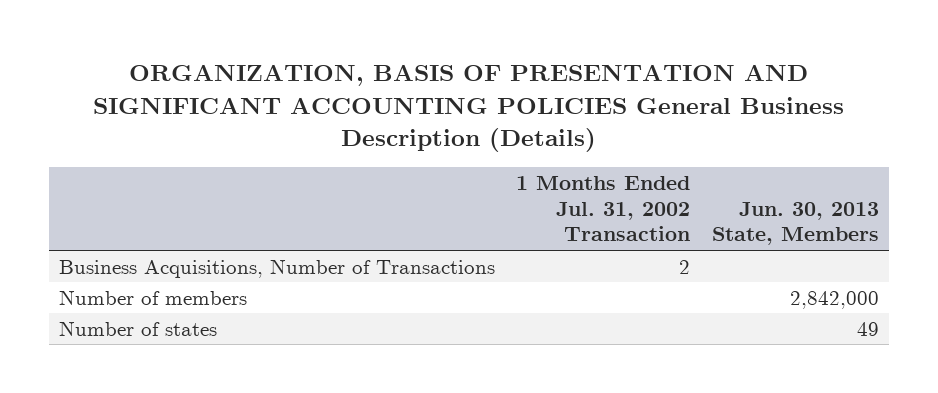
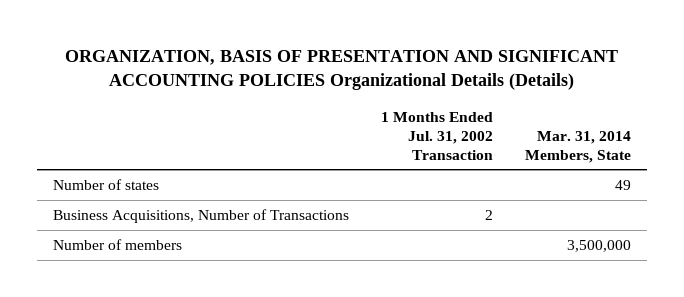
- ORGANIZATION, BASIS OF PRESENTATION AND SIGNIFICANT ACCOUNTING POLICIES General Business Description (Details)
+ ORGANIZATION, BASIS OF PRESENTATION AND SIGNIFICANT ACCOUNTING POLICIES Organizational Details (Details)
- | 1 Months Ended Jul. 31, 2002 Transaction | Jun. 30, 2013 State, Members
+ | 1 Months Ended Jul. 31, 2002 Transaction | Mar. 31, 2014 Members, State
moved up: Number of states | | 49

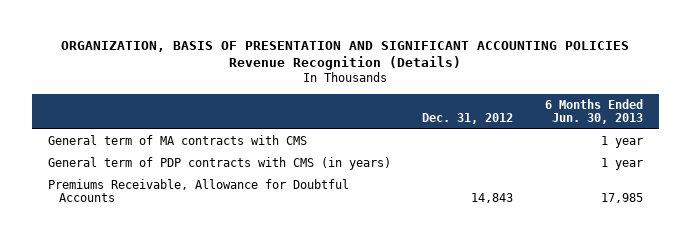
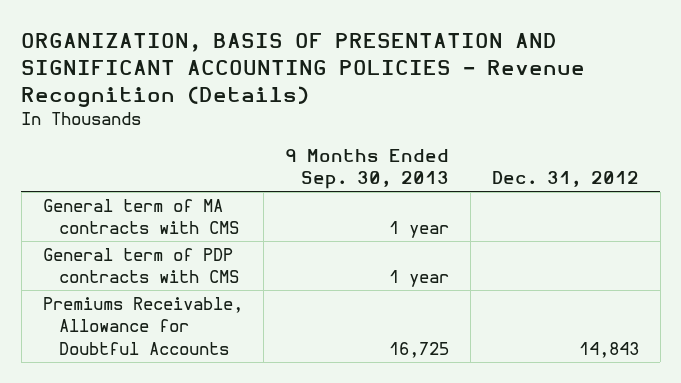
- ORGANIZATION, BASIS OF PRESENTATION AND SIGNIFICANT ACCOUNTING POLICIES Revenue Recognition (Details)
+ ORGANIZATION, BASIS OF PRESENTATION AND SIGNIFICANT ACCOUNTING POLICIES - Revenue Recognition (Details)
- | Dec. 31, 2012 | 6 Months Ended Jun. 30, 2013
+ | 9 Months Ended Sep. 30, 2013 | Dec. 31, 2012
- General term of PDP contracts with CMS (in years) | | 1 year
+ General term of PDP contracts with CMS | 1 year |

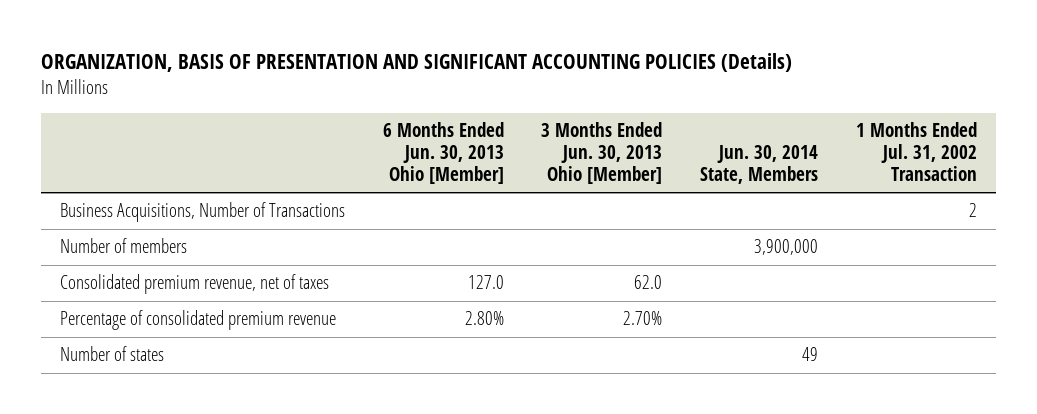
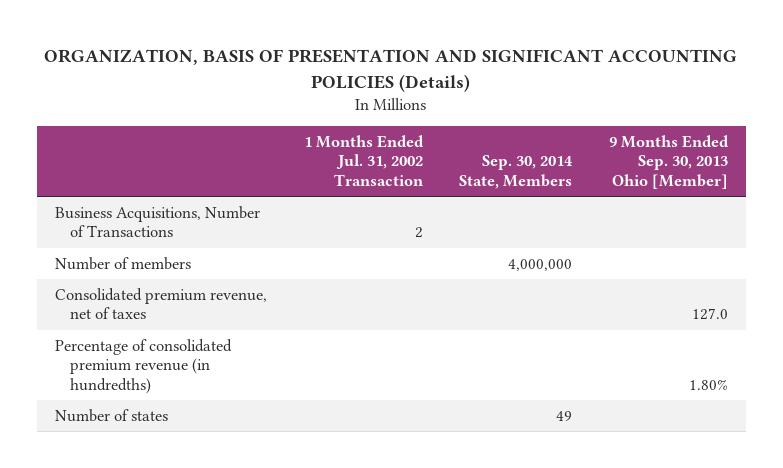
- | 6 Months Ended Jun. 30, 2013 Ohio [Member] | 3 Months Ended Jun. 30, 2013 Ohio [Member] | Jun. 30, 2014 State, Members | 1 Months Ended Jul. 31, 2002 Transaction
+ | 1 Months Ended Jul. 31, 2002 Transaction | Sep. 30, 2014 State, Members | 9 Months Ended Sep. 30, 2013 Ohio [Member]
- Percentage of consolidated premium revenue | 2.80% | 2.70% | |
+ Percentage of consolidated premium revenue (in hundredths) | | | 1.80%

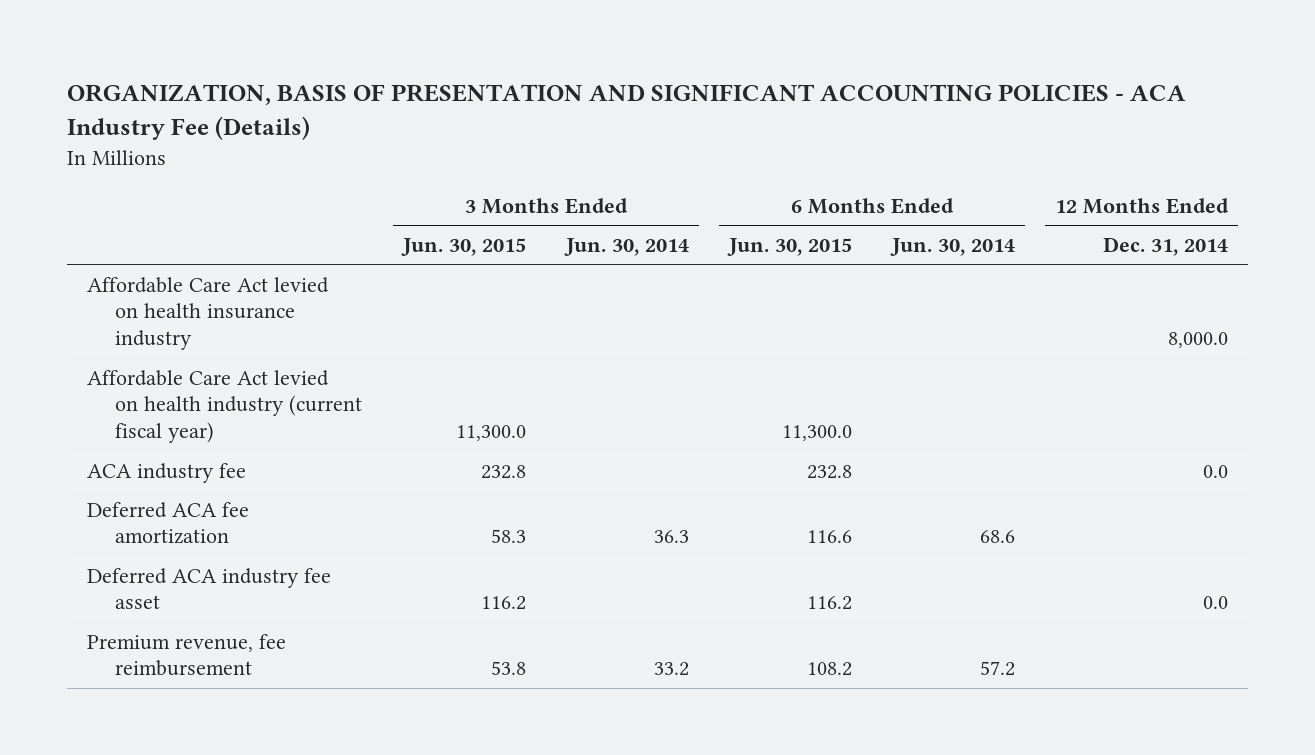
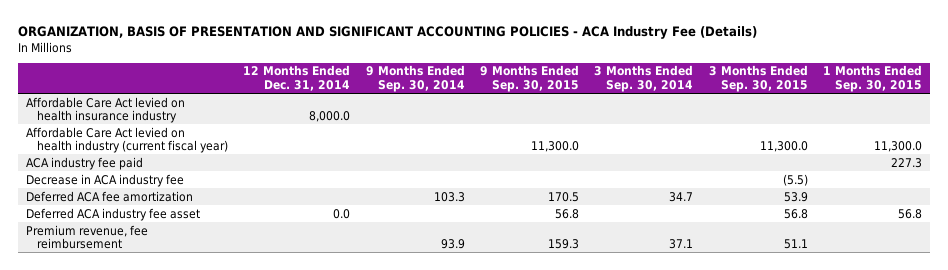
- | 3 Months Ended Jun. 30, 2015 | 3 Months Ended Jun. 30, 2014 | 6 Months Ended Jun. 30, 2015 | 6 Months Ended Jun. 30, 2014 | 12 Months Ended Dec. 31, 2014
+ | 12 Months Ended Dec. 31, 2014 | 9 Months Ended Sep. 30, 2014 | 9 Months Ended Sep. 30, 2015 | 3 Months Ended Sep. 30, 2014 | 3 Months Ended Sep. 30, 2015 | 1 Months Ended Sep. 30, 2015
- ACA industry fee | 232.8 | | 232.8 | | 0.0
+ ACA industry fee paid | | | | | | 227.3
+ Decrease in ACA industry fee | | | | | (5.5) |

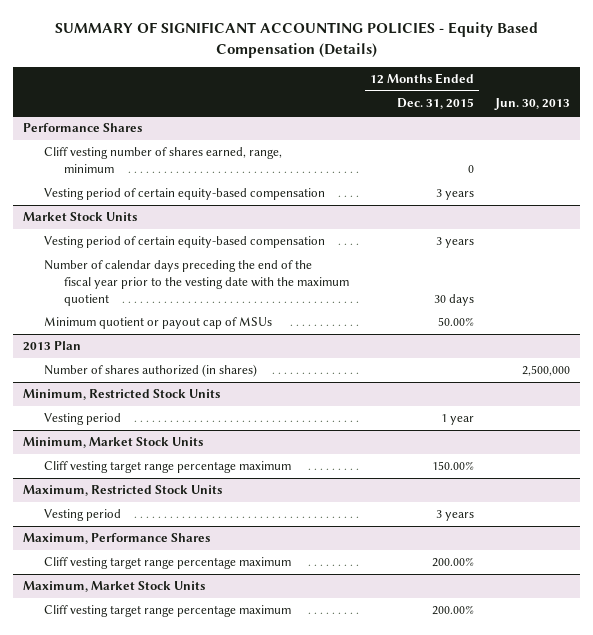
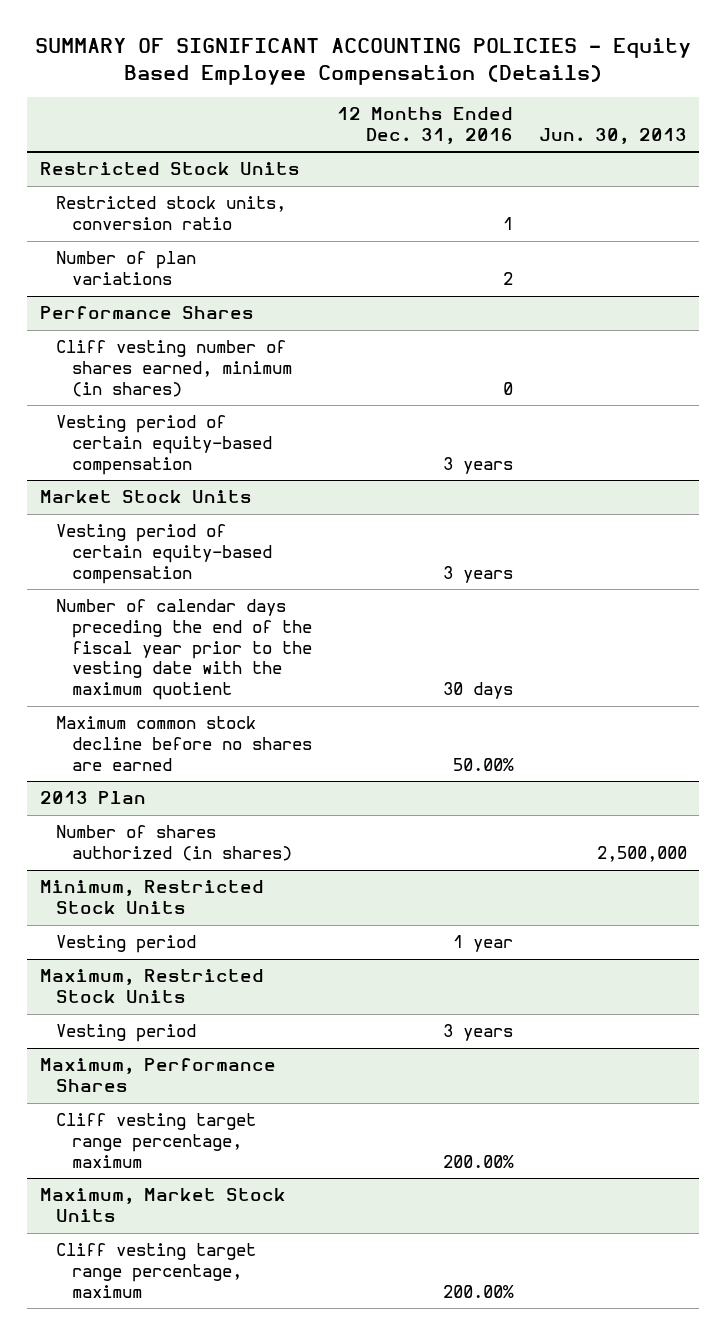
- SUMMARY OF SIGNIFICANT ACCOUNTING POLICIES - Equity Based Compensation (Details)
+ SUMMARY OF SIGNIFICANT ACCOUNTING POLICIES - Equity Based Employee Compensation (Details)
- | 12 Months Ended Dec. 31, 2015 | Jun. 30, 2013
+ | 12 Months Ended Dec. 31, 2016 | Jun. 30, 2013
+ Restricted Stock Units
+ Restricted stock units, conversion ratio | 1 |
+ Number of plan variations | 2 |
@ Performance Shares
- Cliff vesting number of shares earned, range, minimum | 0 |
+ Cliff vesting number of shares earned, minimum (in shares) | 0 |
@ Market Stock Units
- Minimum quotient or payout cap of MSUs | 50.00% |
+ Maximum common stock decline before no shares are earned | 50.00% |
- Minimum, Market Stock Units
- Cliff vesting target range percentage maximum | 150.00% |
@ Maximum, Performance Shares
- Cliff vesting target range percentage maximum | 200.00% |
+ Cliff vesting target range percentage, maximum | 200.00% |
@ Maximum, Market Stock Units
- Cliff vesting target range percentage maximum | 200.00% |
+ Cliff vesting target range percentage, maximum | 200.00% |

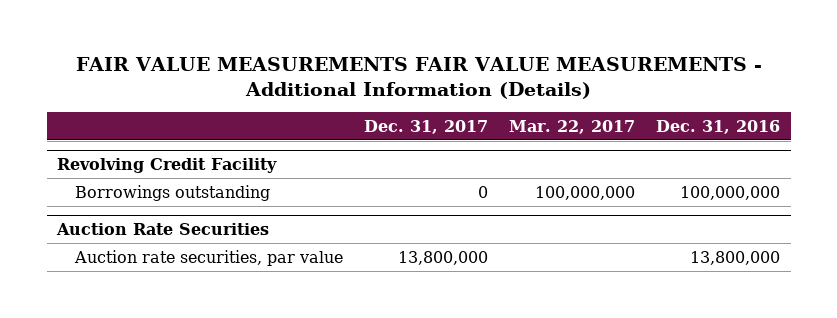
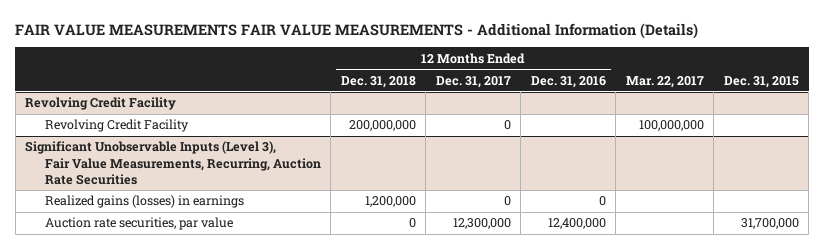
- | Dec. 31, 2017 | Mar. 22, 2017 | Dec. 31, 2016
+ | 12 Months Ended Dec. 31, 2018 | 12 Months Ended Dec. 31, 2017 | 12 Months Ended Dec. 31, 2016 | Mar. 22, 2017 | Dec. 31, 2015
@ Revolving Credit Facility
- Borrowings outstanding | 0 | 100,000,000 | 100,000,000
- Auction Rate Securities
@ Revolving Credit Facility
+ Revolving Credit Facility | 200,000,000 | 0 | | 100,000,000 |
+ Significant Unobservable Inputs (Level 3), Fair Value Measurements, Recurring, Auction Rate Securities
+ Realized gains (losses) in earnings | 1,200,000 | 0 | 0 | |

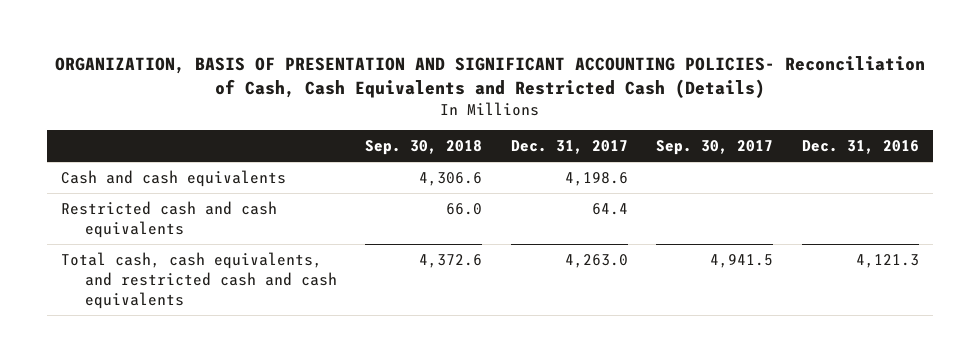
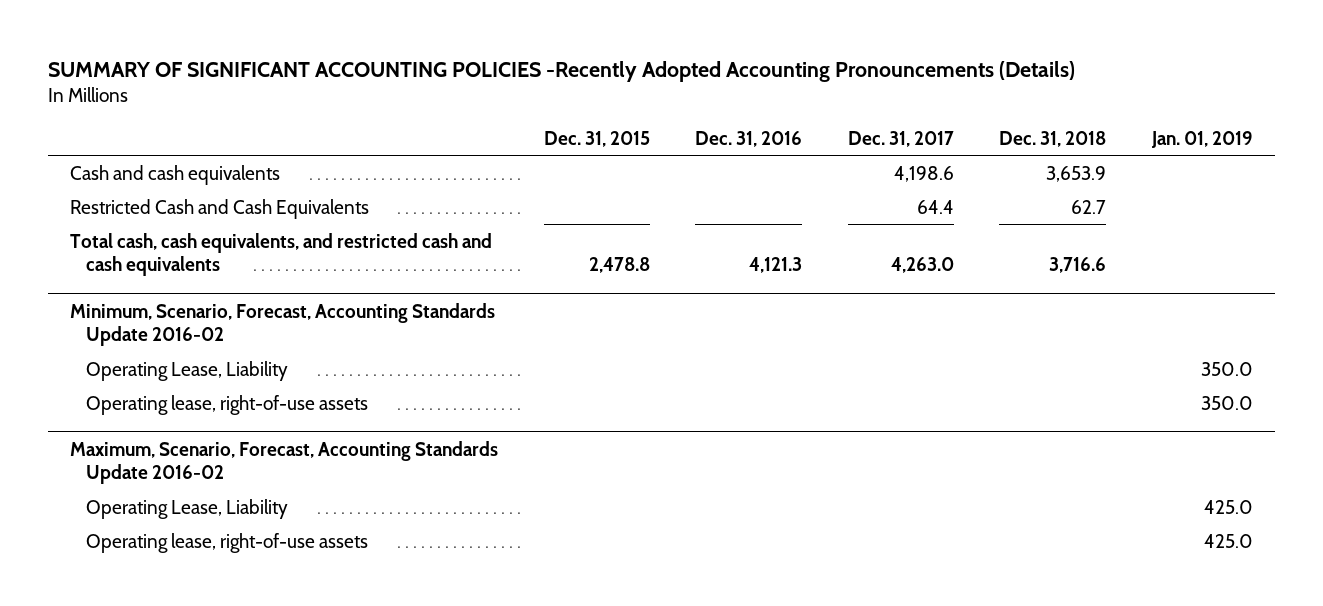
- ORGANIZATION, BASIS OF PRESENTATION AND SIGNIFICANT ACCOUNTING POLICIES- Reconciliation of Cash, Cash Equivalents and Restricted Cash (Details)
+ SUMMARY OF SIGNIFICANT ACCOUNTING POLICIES -Recently Adopted Accounting Pronouncements (Details)
- | Sep. 30, 2018 | Dec. 31, 2017 | Sep. 30, 2017 | Dec. 31, 2016
+ | Dec. 31, 2015 | Dec. 31, 2016 | Dec. 31, 2017 | Dec. 31, 2018 | Jan. 01, 2019
- Restricted cash and cash equivalents | 66.0 | 64.4 | |
+ Restricted Cash and Cash Equivalents | | | 64.4 | 62.7 |
+ Minimum, Scenario, Forecast, Accounting Standards Update 2016-02
+ Operating Lease, Liability | | | | | 350.0
+ Operating lease, right-of-use assets | | | | | 350.0
+ Maximum, Scenario, Forecast, Accounting Standards Update 2016-02
+ Operating Lease, Liability | | | | | 425.0
+ Operating lease, right-of-use assets | | | | | 425.0

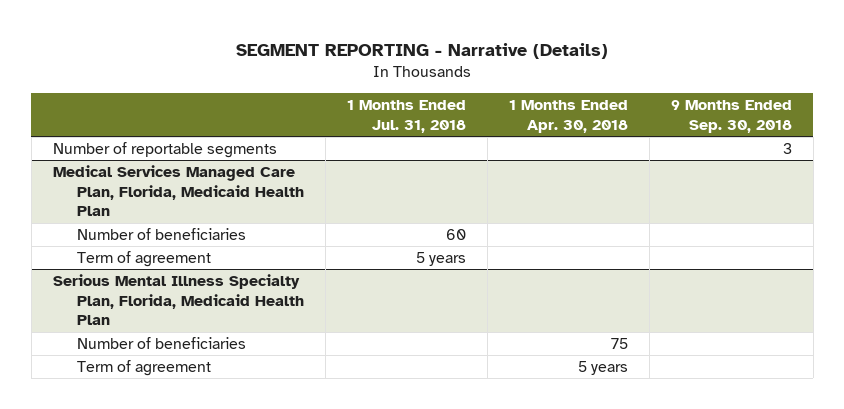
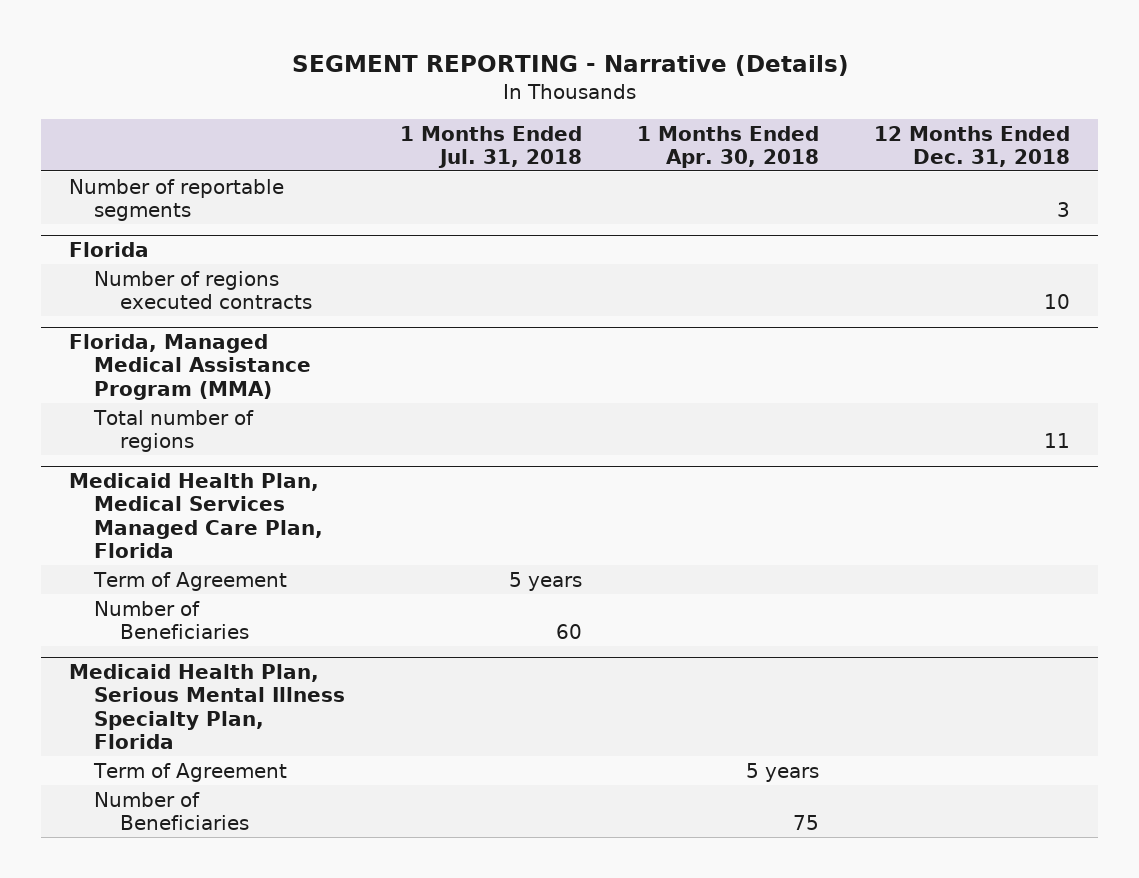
- | 1 Months Ended Jul. 31, 2018 | 1 Months Ended Apr. 30, 2018 | 9 Months Ended Sep. 30, 2018
+ | 1 Months Ended Jul. 31, 2018 | 1 Months Ended Apr. 30, 2018 | 12 Months Ended Dec. 31, 2018
- Medical Services Managed Care Plan, Florida, Medicaid Health Plan
- Number of beneficiaries | 60 | |
- Term of agreement | 5 years | |
- Serious Mental Illness Specialty Plan, Florida, Medicaid Health Plan
- Number of beneficiaries | | 75 |
- Term of agreement | | 5 years |
+ Florida
+ Number of regions executed contracts | | | 10
+ Florida, Managed Medical Assistance Program (MMA)
+ Total number of regions | | | 11
+ Medicaid Health Plan, Medical Services Managed Care Plan, Florida
+ Term of Agreement | 5 years | |
+ Number of Beneficiaries | 60 | |
+ Medicaid Health Plan, Serious Mental Illness Specialty Plan, Florida
+ Term of Agreement | | 5 years |
+ Number of Beneficiaries | | 75 |

